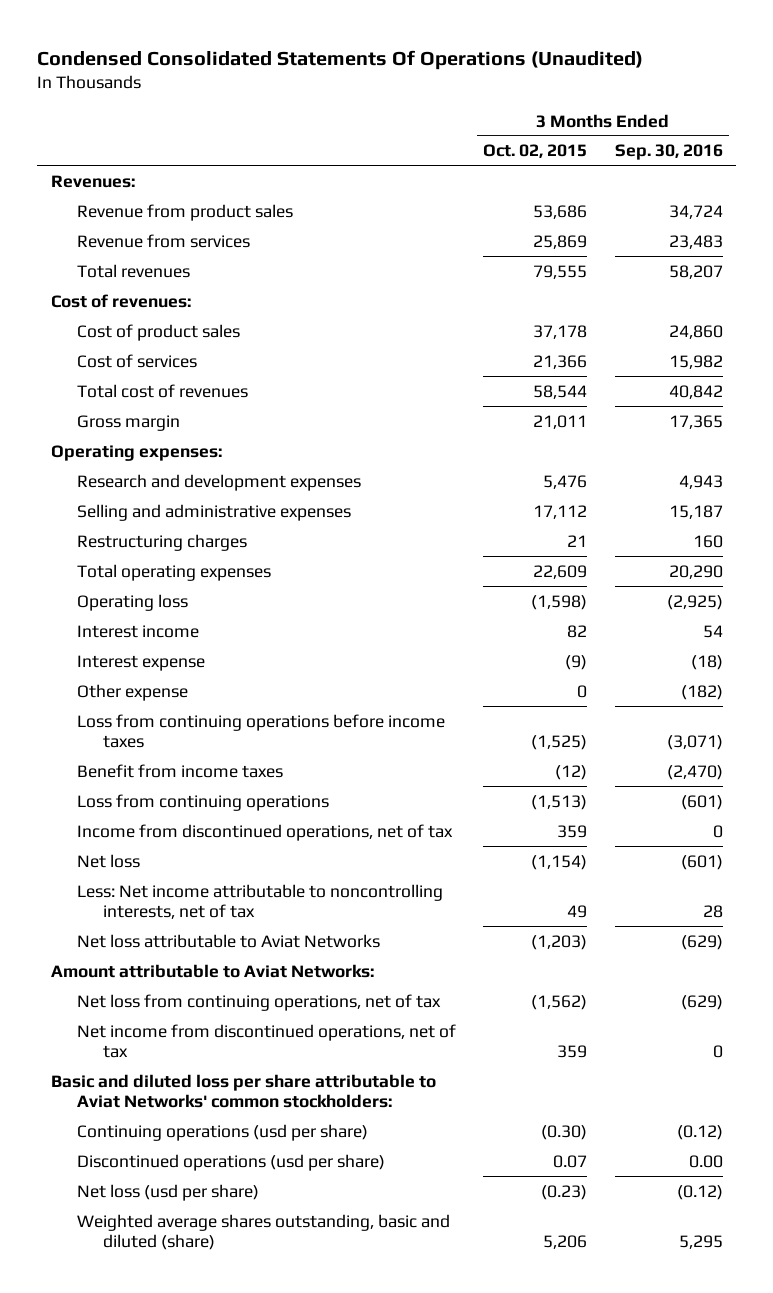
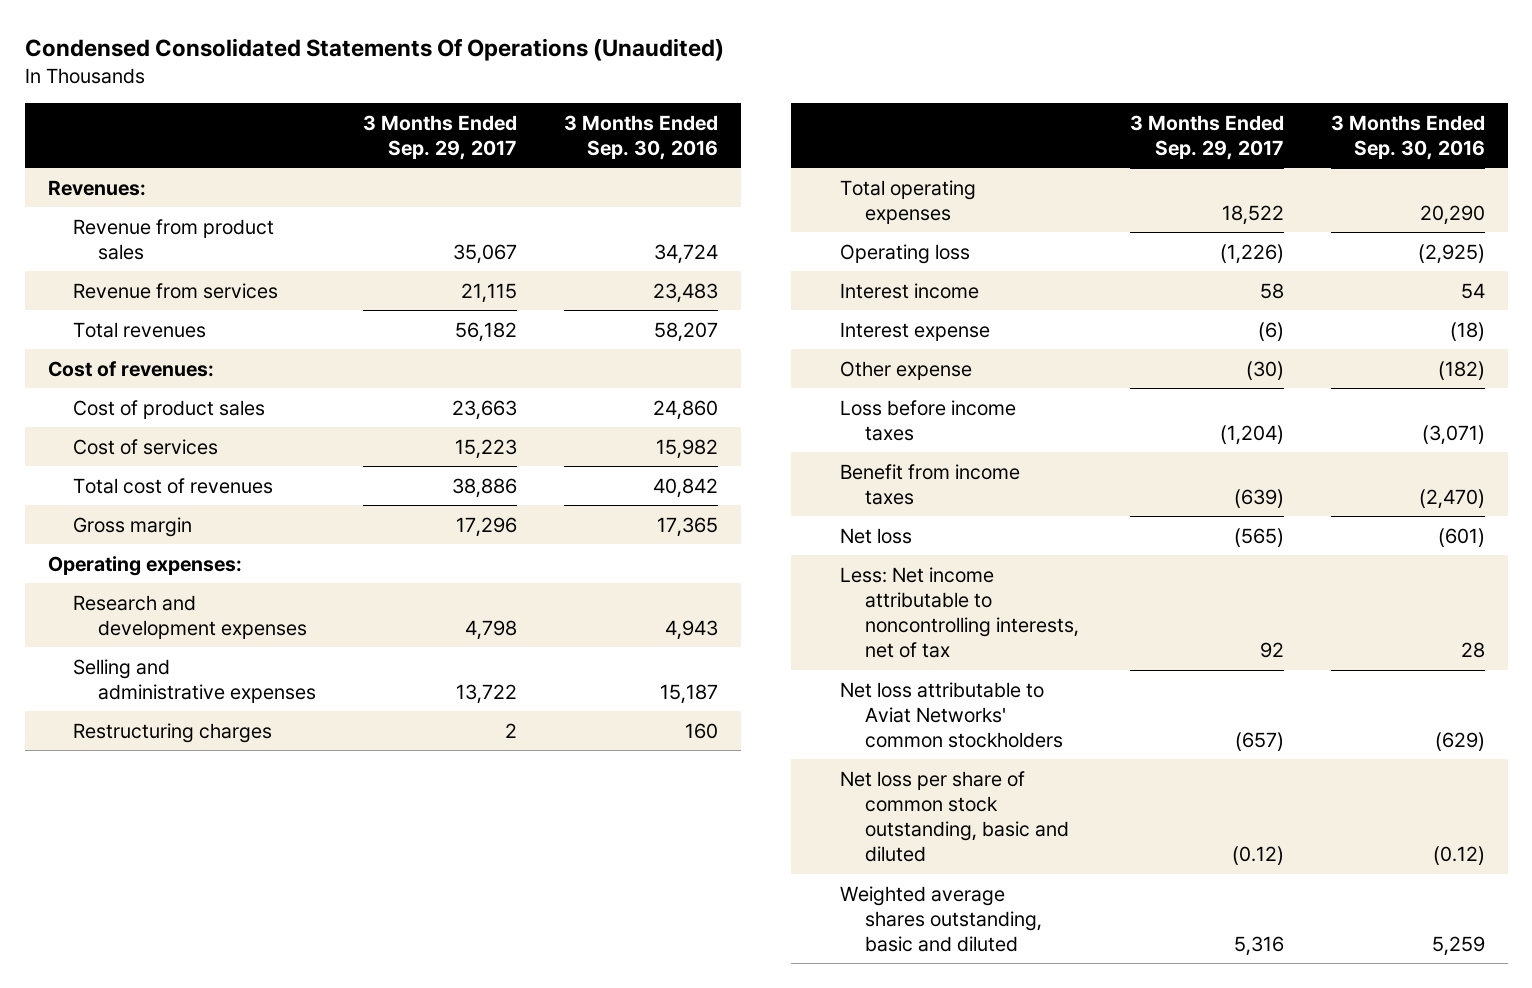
- | 3 Months Ended Oct. 02, 2015 | 3 Months Ended Sep. 30, 2016
+ | 3 Months Ended Sep. 29, 2017 | 3 Months Ended Sep. 30, 2016
- Loss from continuing operations before income taxes | (1,525) | (3,071)
+ Loss before income taxes | (1,204) | (3,071)
- Loss from continuing operations | (1,513) | (601)
- Income from discontinued operations, net of tax | 359 | 0
- Net loss attributable to Aviat Networks | (1,203) | (629)
- Amount attributable to Aviat Networks:
- Net loss from continuing operations, net of tax | (1,562) | (629)
- Net income from discontinued operations, net of tax | 359 | 0
- Basic and diluted loss per share attributable to Aviat Networks' common stockholders:
- Continuing operations (usd per share) | (0.30) | (0.12)
- Discontinued operations (usd per share) | 0.07 | 0.00
- Net loss (usd per share) | (0.23) | (0.12)
- Weighted average shares outstanding, basic and diluted (share) | 5,206 | 5,295
+ Net loss attributable to Aviat Networks' common stockholders | (657) | (629)
+ Net loss per share of common stock outstanding, basic and diluted | (0.12) | (0.12)
+ Weighted average shares outstanding, basic and diluted | 5,316 | 5,259

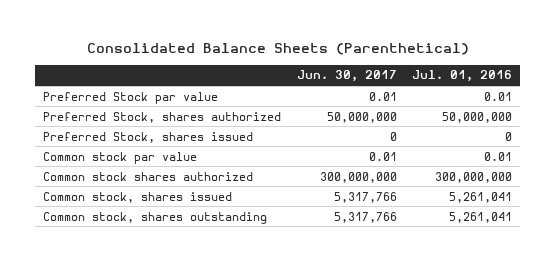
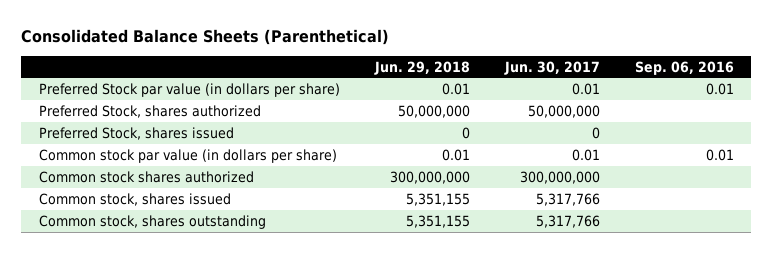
- | Jun. 30, 2017 | Jul. 01, 2016
+ | Jun. 29, 2018 | Jun. 30, 2017 | Sep. 06, 2016
- Preferred Stock par value | 0.01 | 0.01
+ Preferred Stock par value (in dollars per share) | 0.01 | 0.01 | 0.01
- Common stock par value | 0.01 | 0.01
+ Common stock par value (in dollars per share) | 0.01 | 0.01 | 0.01

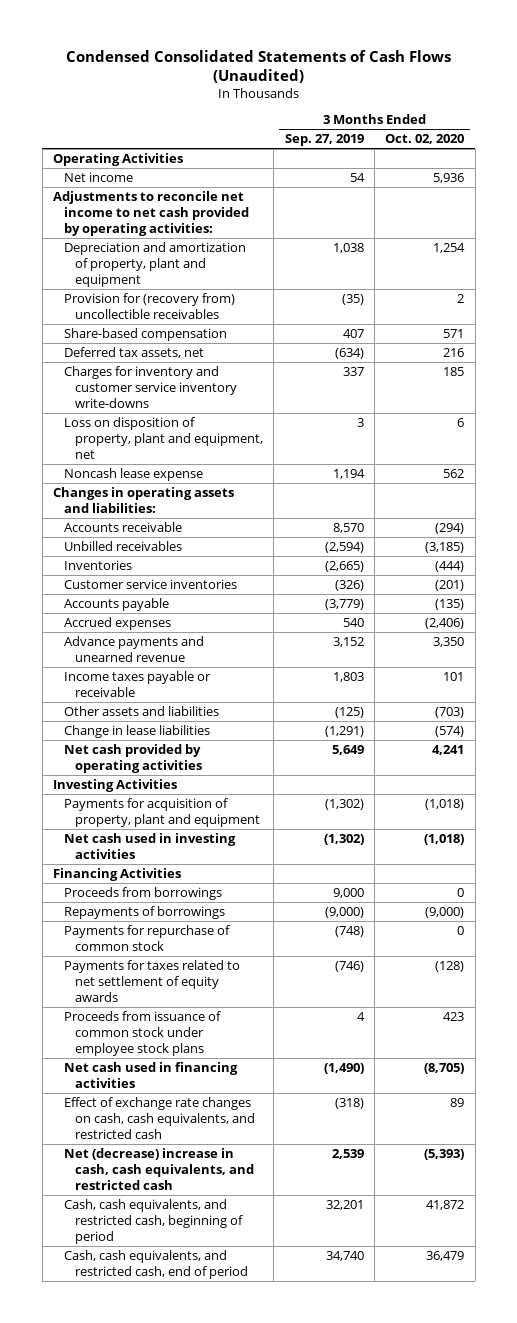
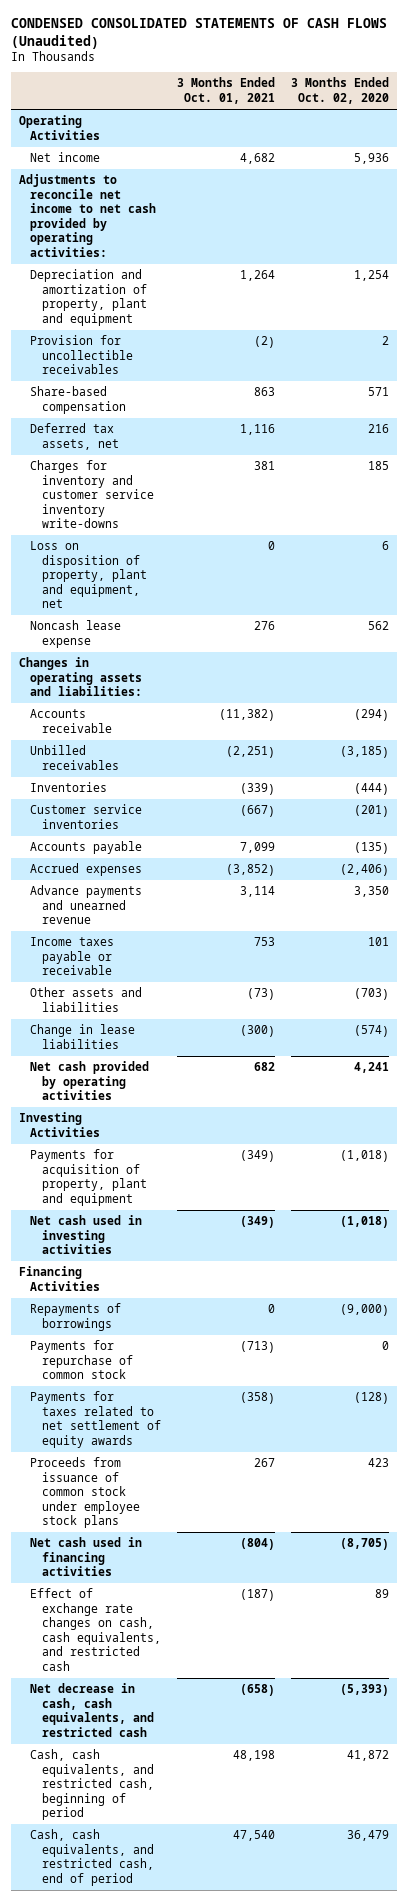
- Condensed Consolidated Statements of Cash Flows (Unaudited)
+ CONDENSED CONSOLIDATED STATEMENTS OF CASH FLOWS (Unaudited)
- | 3 Months Ended Sep. 27, 2019 | 3 Months Ended Oct. 02, 2020
+ | 3 Months Ended Oct. 01, 2021 | 3 Months Ended Oct. 02, 2020
- Provision for (recovery from) uncollectible receivables | (35) | 2
+ Provision for uncollectible receivables | (2) | 2
- Proceeds from borrowings | 9,000 | 0
- Net (decrease) increase in cash, cash equivalents, and restricted cash | 2,539 | (5,393)
+ Net decrease in cash, cash equivalents, and restricted cash | (658) | (5,393)

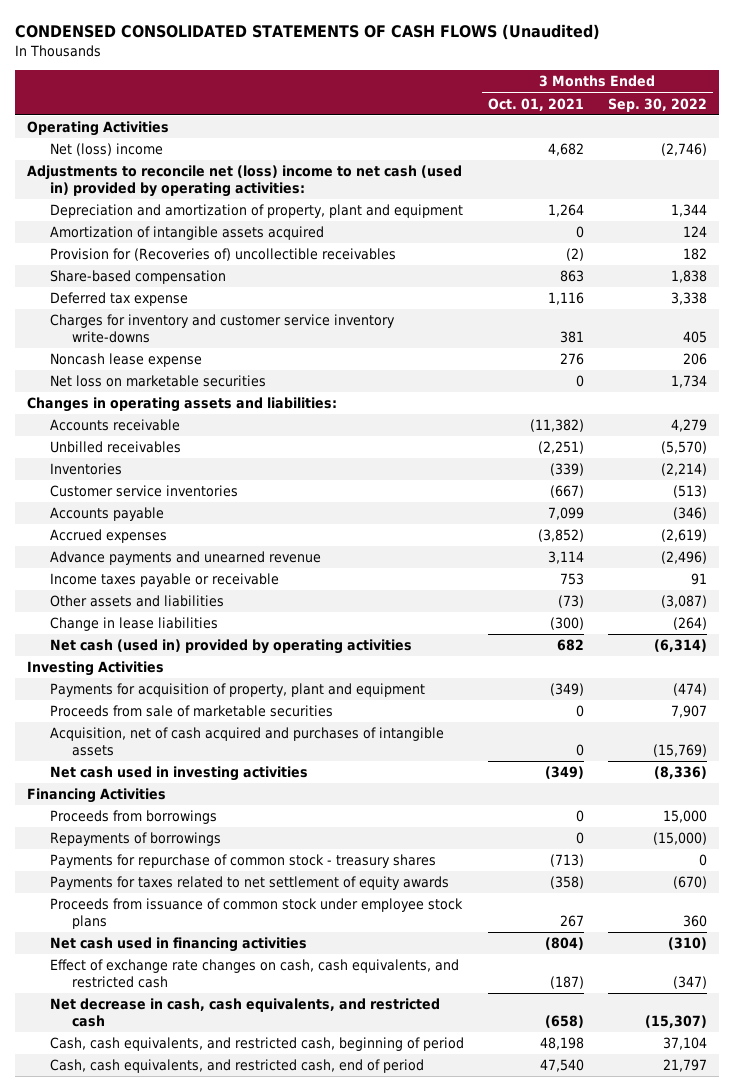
- | 3 Months Ended Oct. 01, 2021 | 3 Months Ended Oct. 02, 2020
+ | 3 Months Ended Oct. 01, 2021 | 3 Months Ended Sep. 30, 2022
- Net income | 4,682 | 5,936
- Adjustments to reconcile net income to net cash provided by operating activities:
+ Net (loss) income | 4,682 | (2,746)
+ Adjustments to reconcile net (loss) income to net cash (used in) provided by operating activities:
- Provision for uncollectible receivables | (2) | 2
+ Amortization of intangible assets acquired | 0 | 124
+ Provision for (Recoveries of) uncollectible receivables | (2) | 182
- Deferred tax assets, net | 1,116 | 216
+ Deferred tax expense | 1,116 | 3,338
- Loss on disposition of property, plant and equipment, net | 0 | 6
+ Net loss on marketable securities | 0 | 1,734
- Net cash provided by operating activities | 682 | 4,241
+ Net cash (used in) provided by operating activities | 682 | (6,314)
+ Proceeds from sale of marketable securities | 0 | 7,907
+ Acquisition, net of cash acquired and purchases of intangible assets | 0 | (15,769)
+ Proceeds from borrowings | 0 | 15,000
- Payments for repurchase of common stock | (713) | 0
+ Payments for repurchase of common stock - treasury shares | (713) | 0

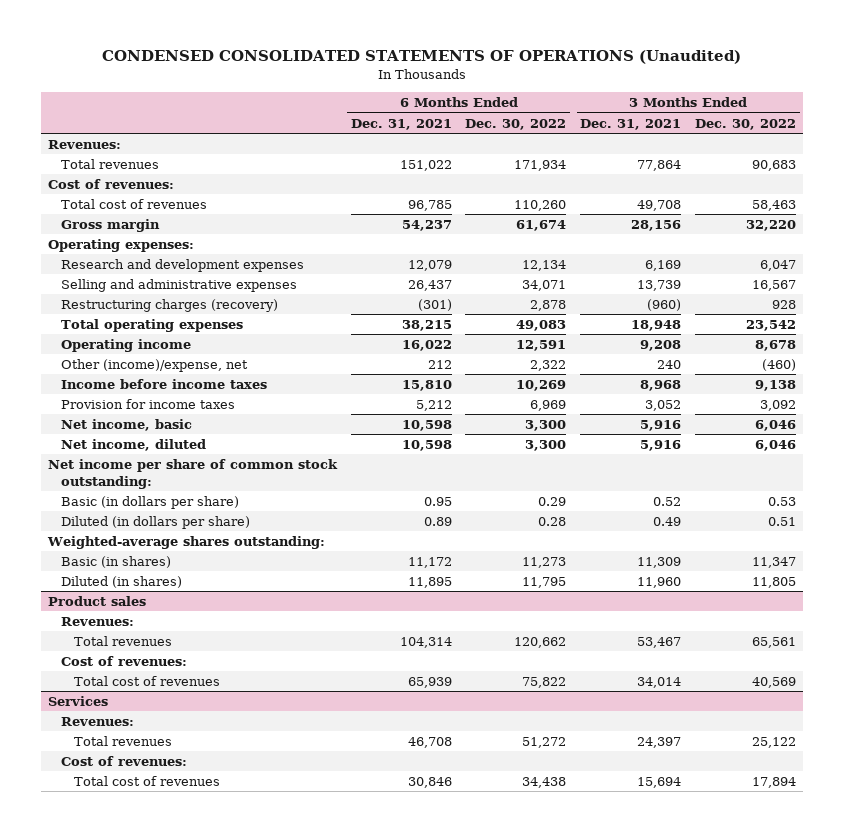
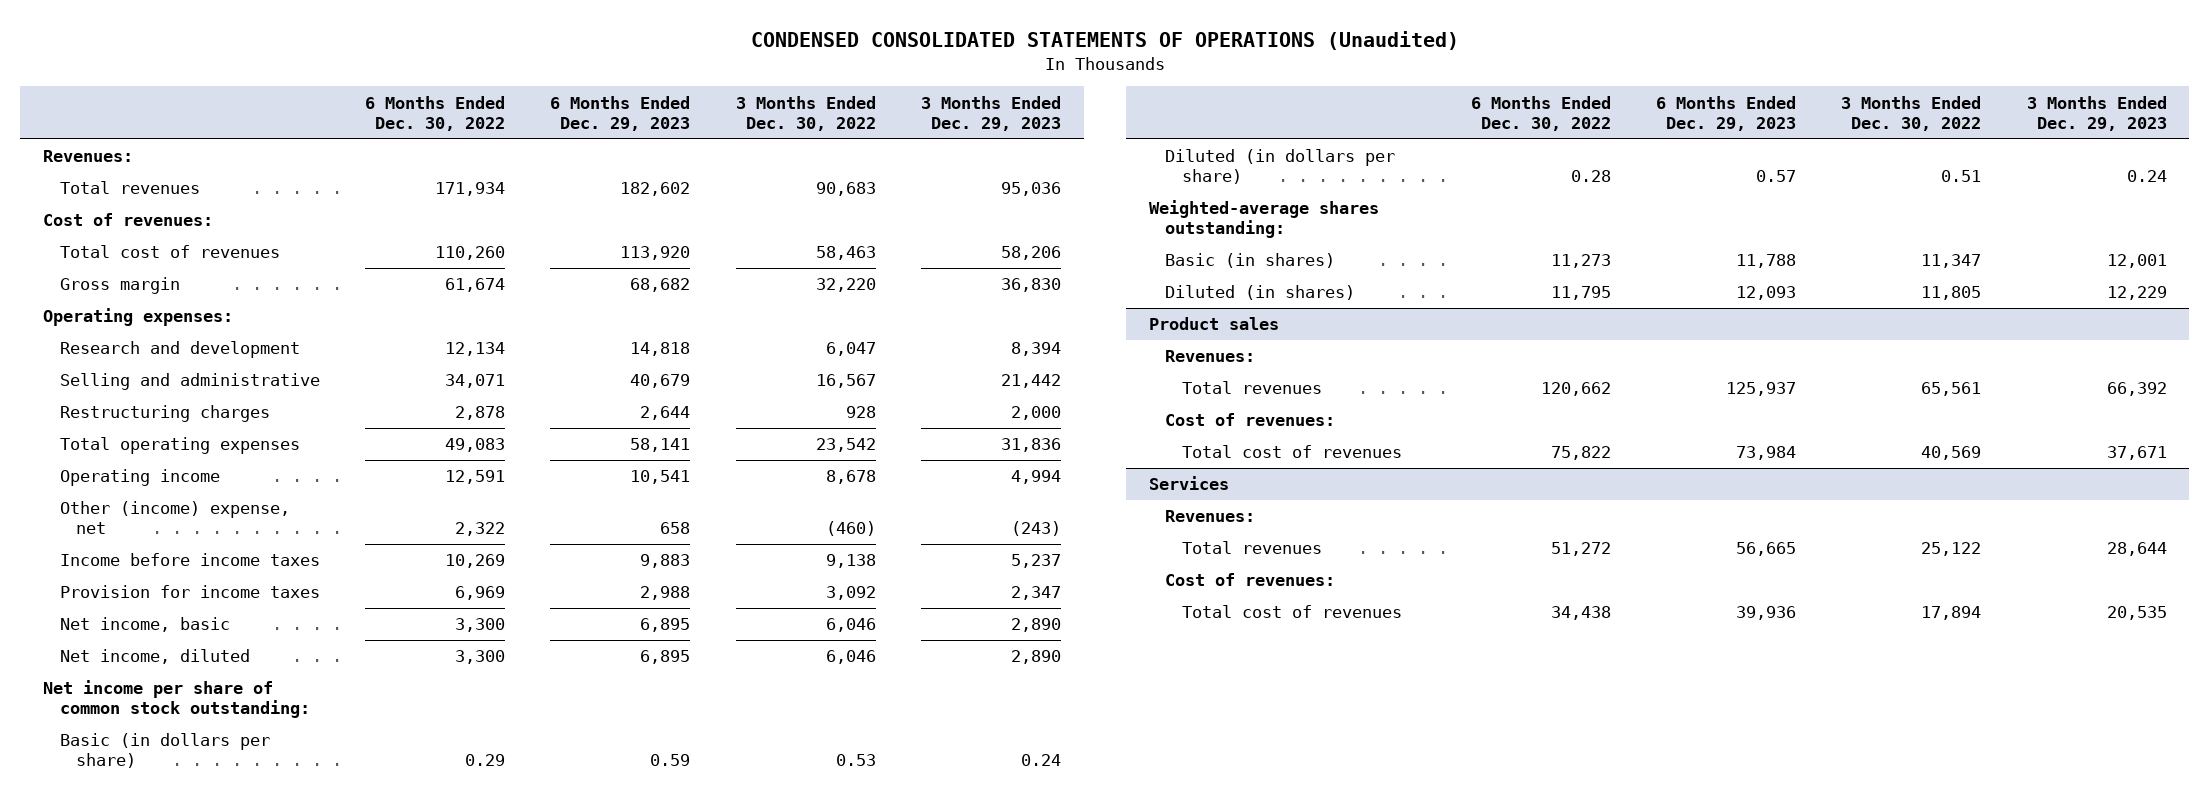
- | 6 Months Ended Dec. 31, 2021 | 6 Months Ended Dec. 30, 2022 | 3 Months Ended Dec. 31, 2021 | 3 Months Ended Dec. 30, 2022
+ | 6 Months Ended Dec. 30, 2022 | 6 Months Ended Dec. 29, 2023 | 3 Months Ended Dec. 30, 2022 | 3 Months Ended Dec. 29, 2023
- Research and development expenses | 12,079 | 12,134 | 6,169 | 6,047
- Selling and administrative expenses | 26,437 | 34,071 | 13,739 | 16,567
- Restructuring charges (recovery) | (301) | 2,878 | (960) | 928
+ Research and development | 12,134 | 14,818 | 6,047 | 8,394
+ Selling and administrative | 34,071 | 40,679 | 16,567 | 21,442
+ Restructuring charges | 2,878 | 2,644 | 928 | 2,000
- Other (income)/expense, net | 212 | 2,322 | 240 | (460)
+ Other (income) expense, net | 2,322 | 658 | (460) | (243)

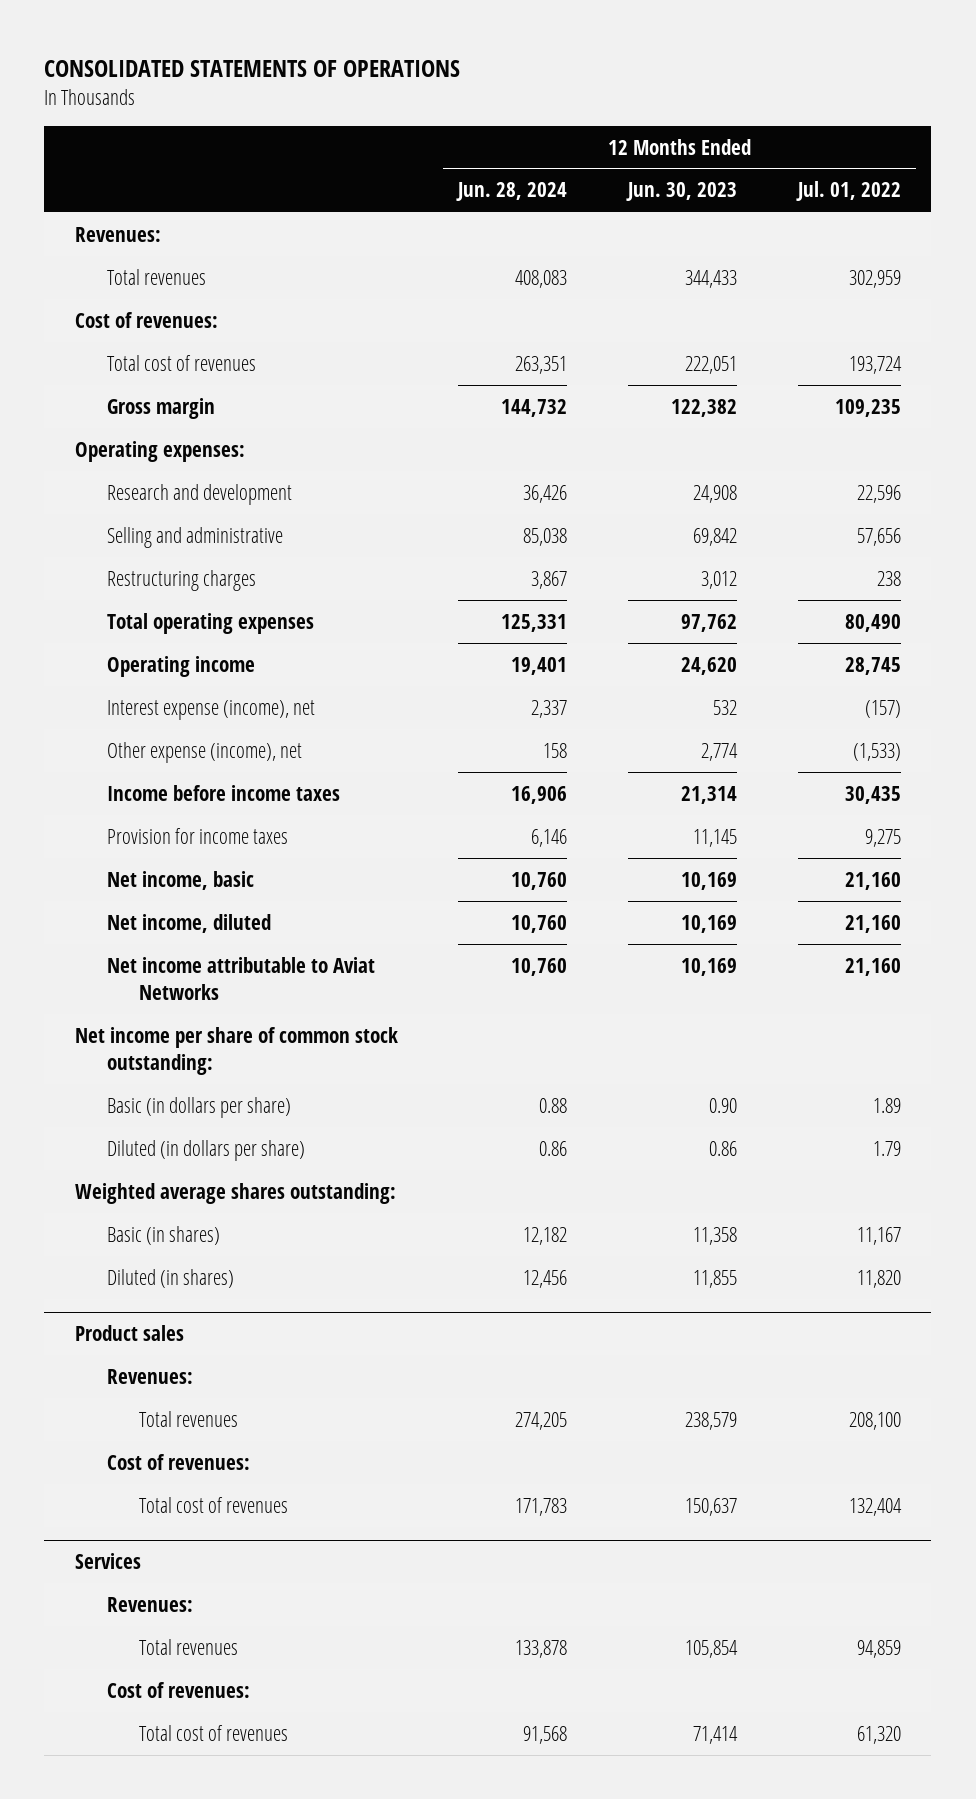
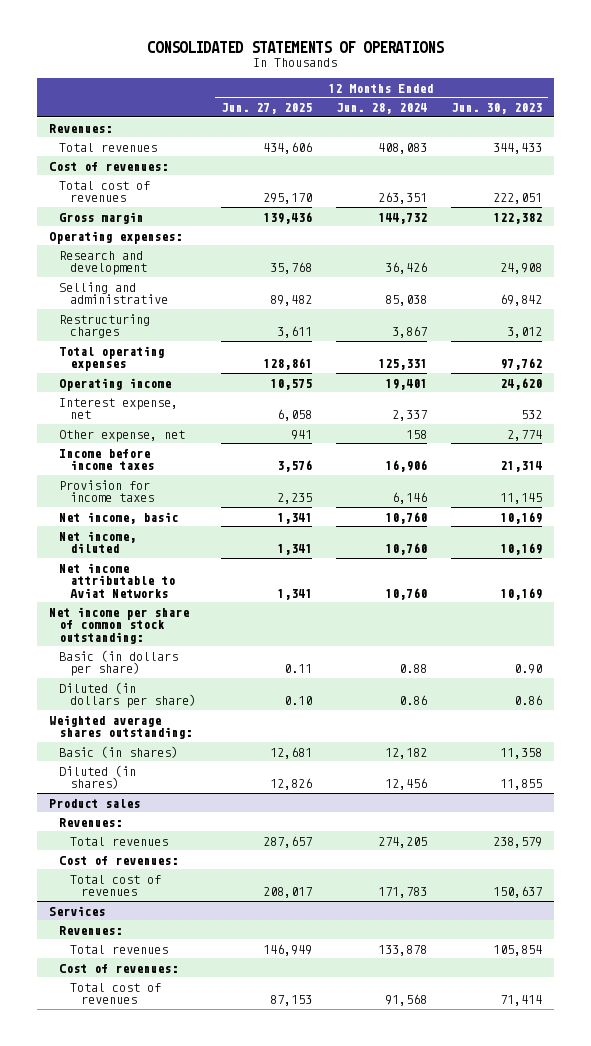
- | 12 Months Ended Jun. 28, 2024 | 12 Months Ended Jun. 30, 2023 | 12 Months Ended Jul. 01, 2022
+ | 12 Months Ended Jun. 27, 2025 | 12 Months Ended Jun. 28, 2024 | 12 Months Ended Jun. 30, 2023
- Interest expense (income), net | 2,337 | 532 | (157)
- Other expense (income), net | 158 | 2,774 | (1,533)
+ Interest expense, net | 6,058 | 2,337 | 532
+ Other expense, net | 941 | 158 | 2,774

